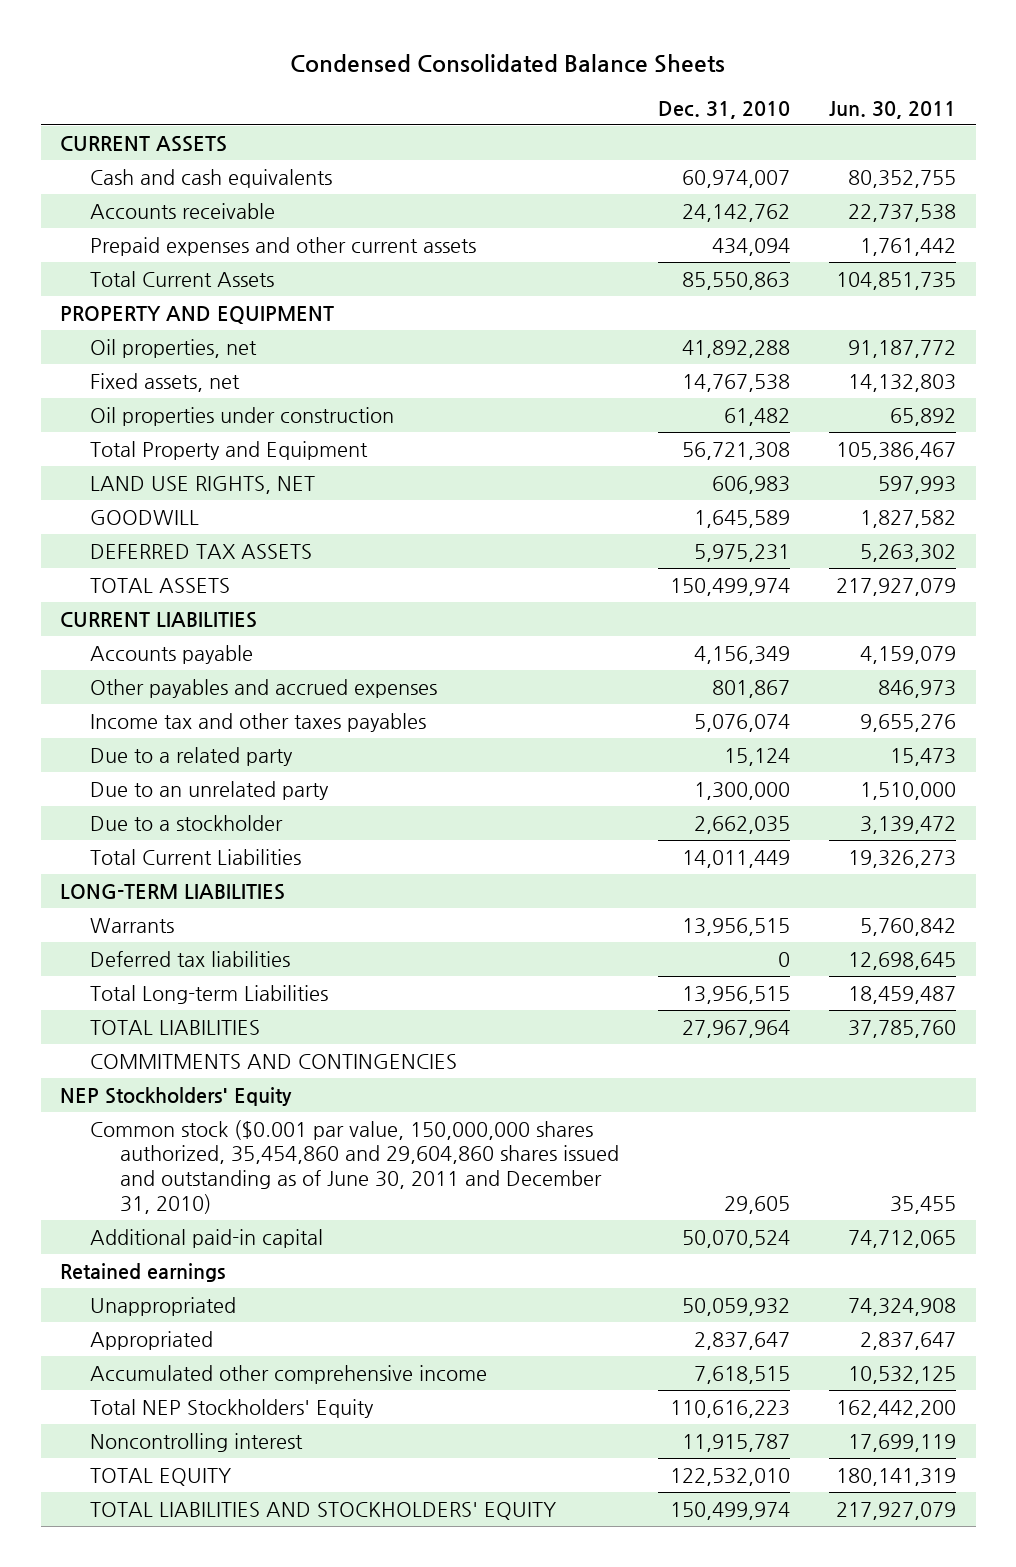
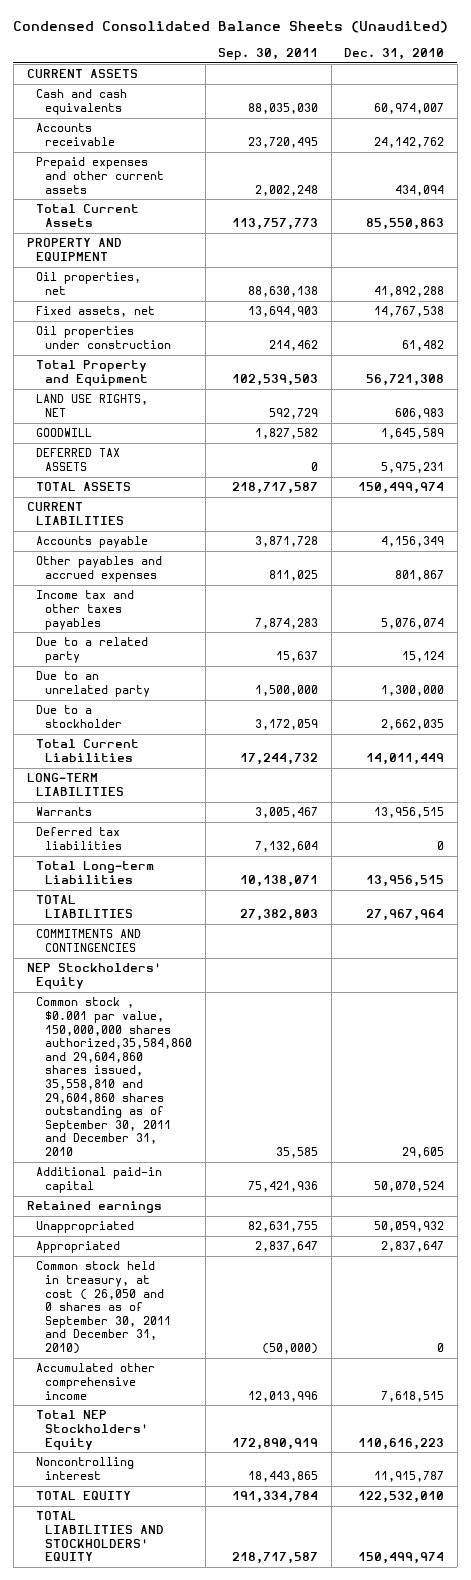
- Condensed Consolidated Balance Sheets
+ Condensed Consolidated Balance Sheets (Unaudited)
- | Dec. 31, 2010 | Jun. 30, 2011
+ | Sep. 30, 2011 | Dec. 31, 2010
- Common stock ($0.001 par value, 150,000,000 shares authorized, 35,454,860 and 29,604,860 shares issued and outstanding as of June 30, 2011 and December 31, 2010) | 29,605 | 35,455
+ Common stock , $0.001 par value, 150,000,000 shares authorized,35,584,860 and 29,604,860 shares issued, 35,558,810 and 29,604,860 shares outstanding as of September 30, 2011 and December 31, 2010 | 35,585 | 29,605
+ Common stock held in treasury, at cost ( 26,050 and 0 shares as of September 30, 2011 and December 31, 2010) | (50,000) | 0

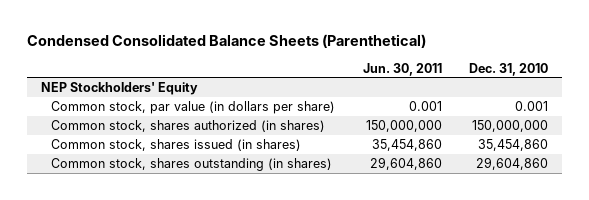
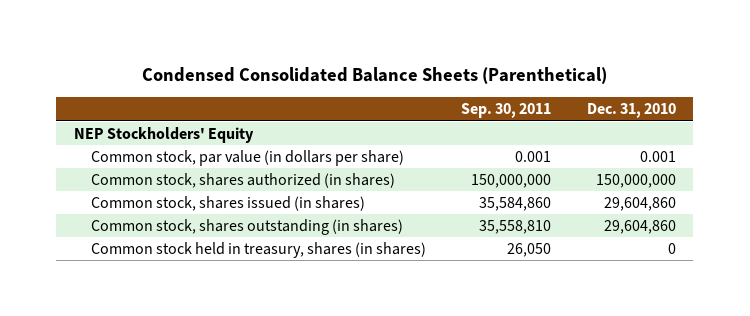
- | Jun. 30, 2011 | Dec. 31, 2010
+ | Sep. 30, 2011 | Dec. 31, 2010
- Common stock, shares issued (in shares) | 35,454,860 | 35,454,860
+ Common stock, shares issued (in shares) | 35,584,860 | 29,604,860
+ Common stock held in treasury, shares (in shares) | 26,050 | 0

